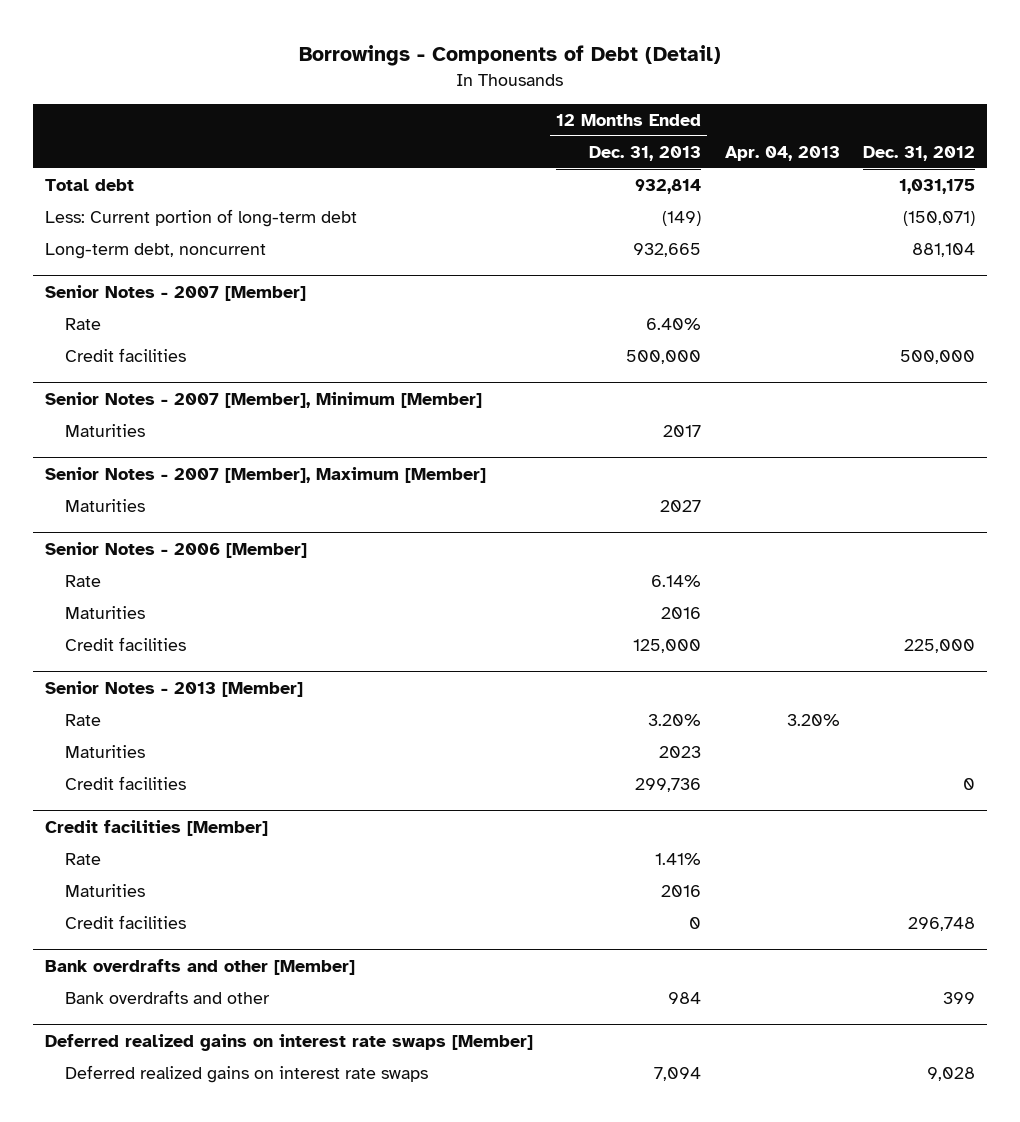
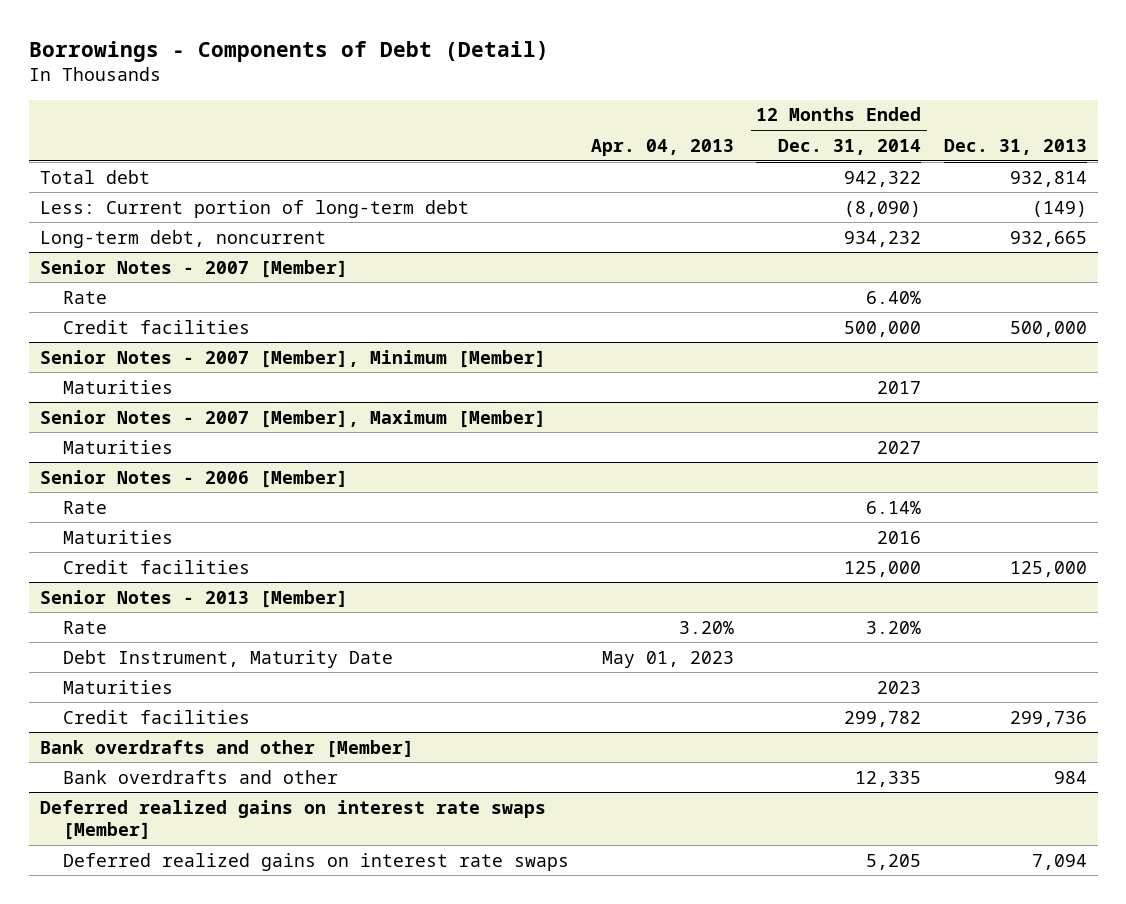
- | 12 Months Ended Dec. 31, 2013 | Apr. 04, 2013 | Dec. 31, 2012
+ | Apr. 04, 2013 | 12 Months Ended Dec. 31, 2014 | Dec. 31, 2013
@ Senior Notes - 2013 [Member]
+ Debt Instrument, Maturity Date | May 01, 2023 | |
- Credit facilities [Member]
- Rate | 1.41% | |
- Maturities | 2016 | |
- Credit facilities | 0 | | 296,748

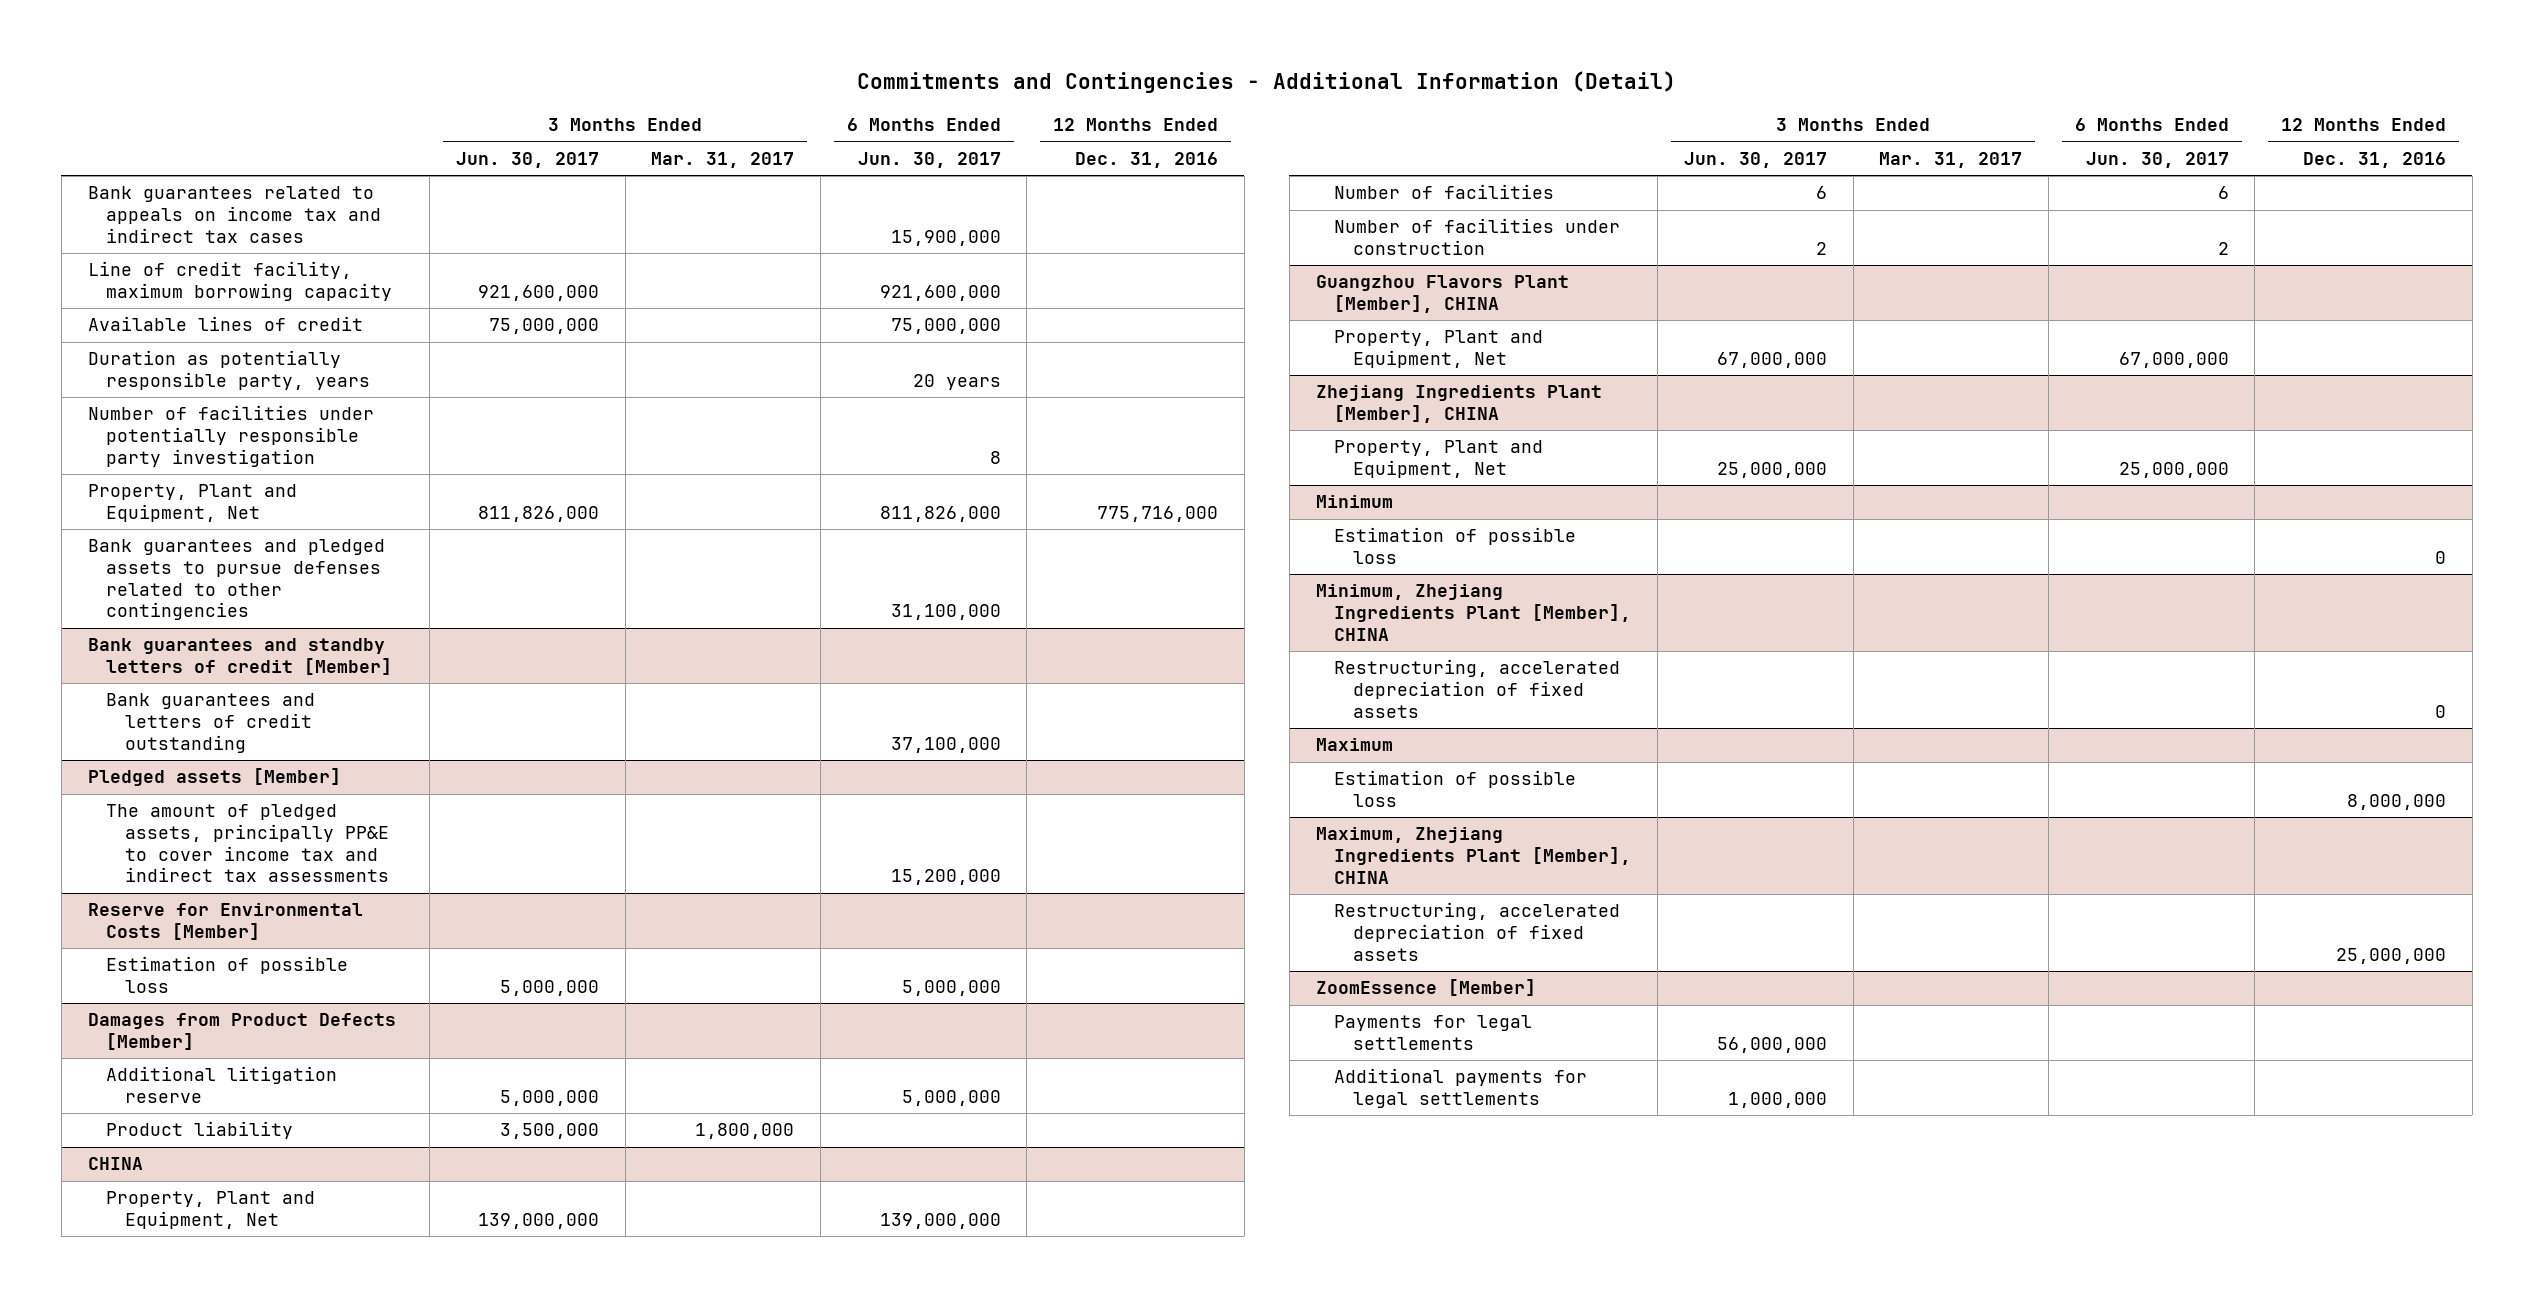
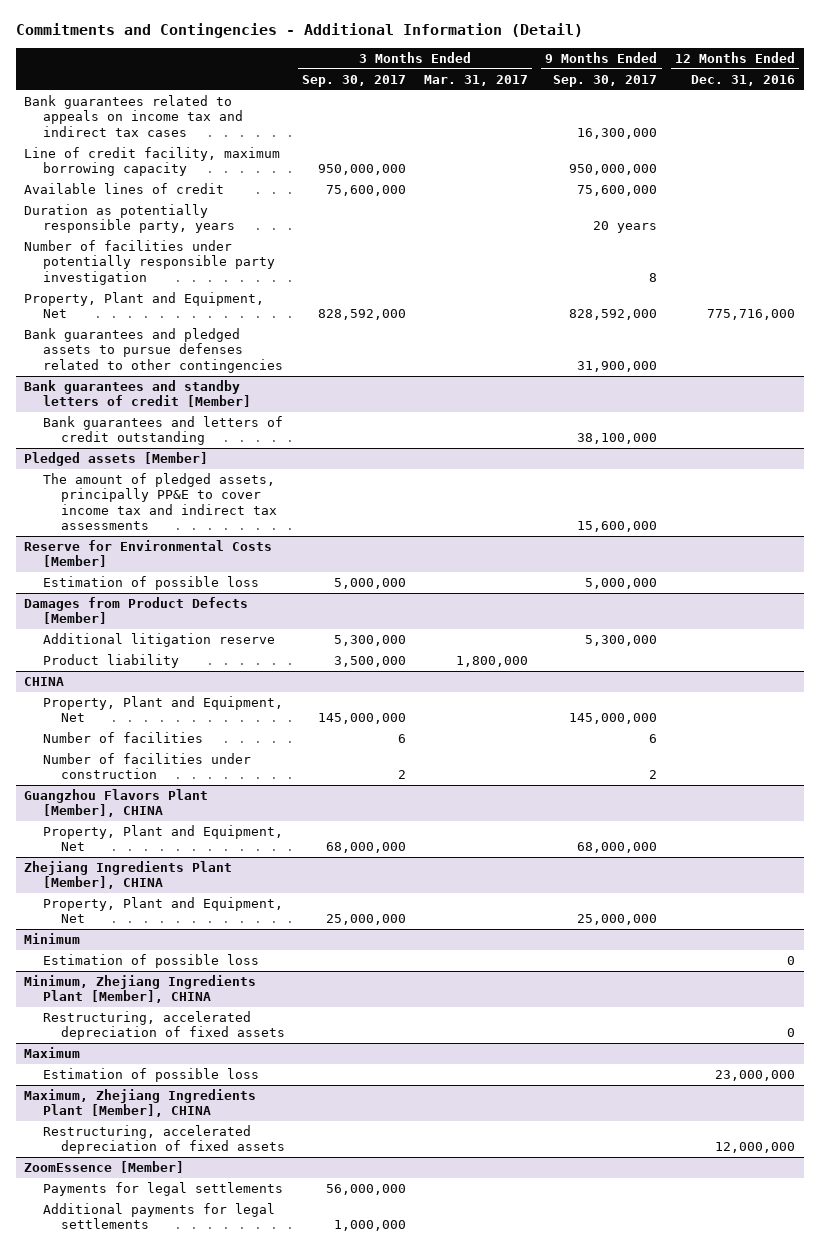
- | 3 Months Ended Jun. 30, 2017 | 3 Months Ended Mar. 31, 2017 | 6 Months Ended Jun. 30, 2017 | 12 Months Ended Dec. 31, 2016
+ | 3 Months Ended Sep. 30, 2017 | 3 Months Ended Mar. 31, 2017 | 9 Months Ended Sep. 30, 2017 | 12 Months Ended Dec. 31, 2016
@ Maximum
- Estimation of possible loss | | | | 8,000,000
+ Estimation of possible loss | | | | 23,000,000
@ Maximum, Zhejiang Ingredients Plant [Member], CHINA
- Restructuring, accelerated depreciation of fixed assets | | | | 25,000,000
+ Restructuring, accelerated depreciation of fixed assets | | | | 12,000,000

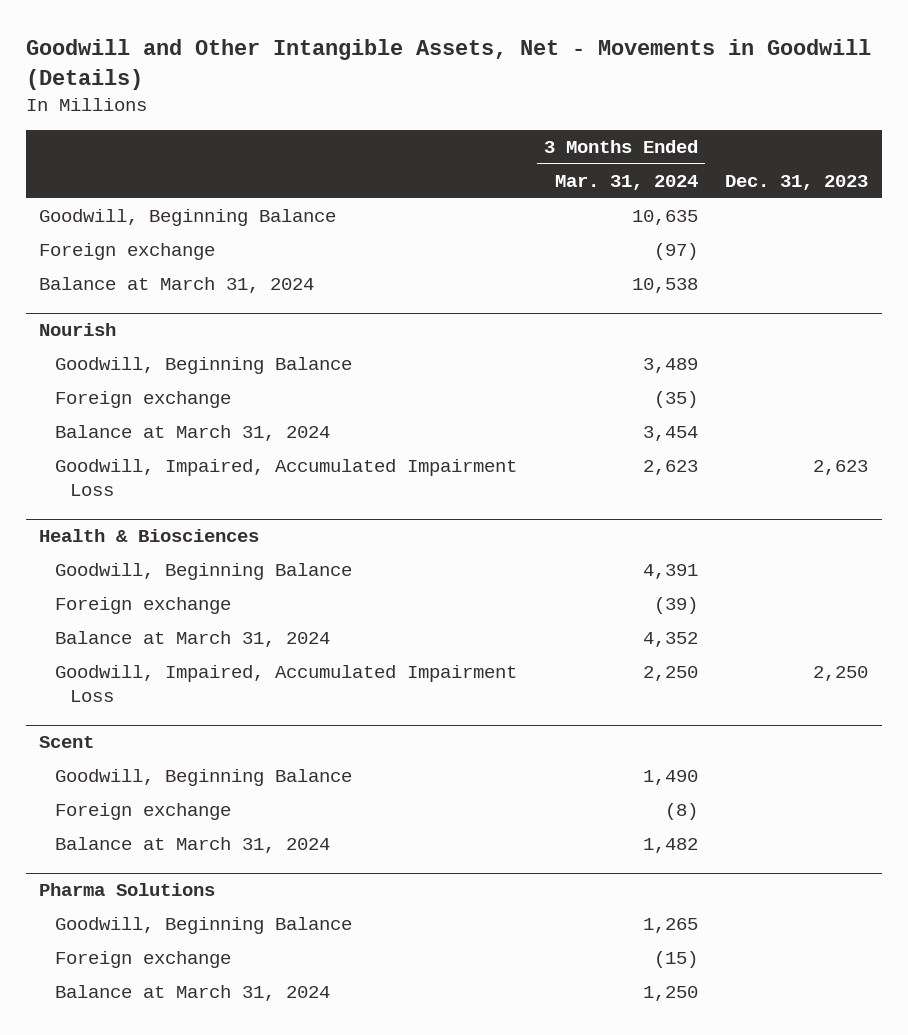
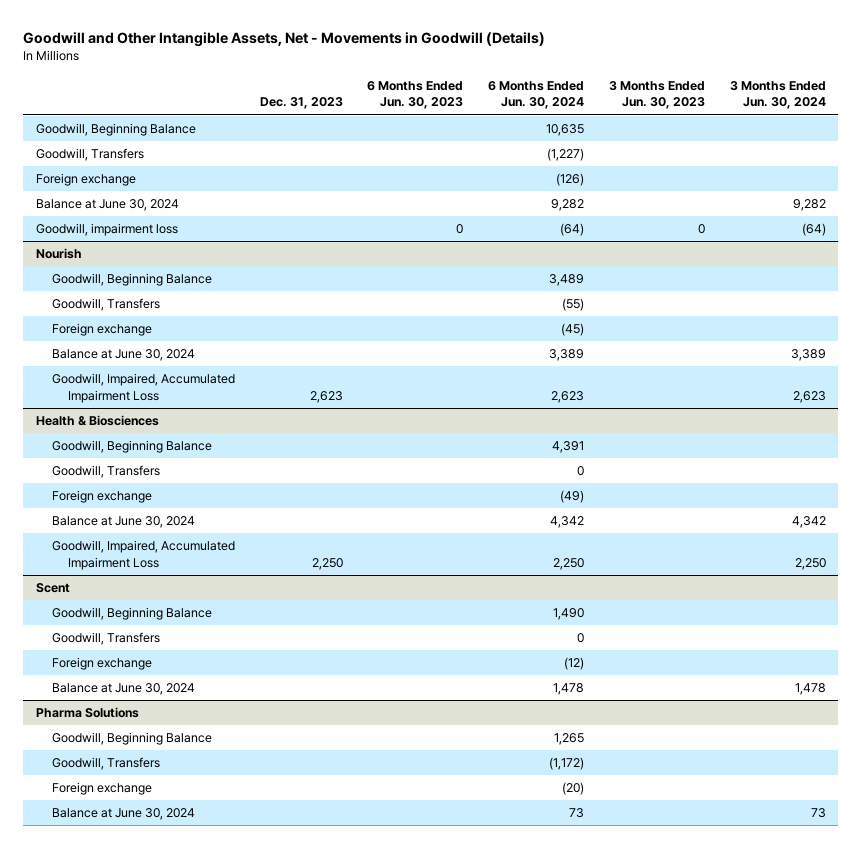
- | 3 Months Ended Mar. 31, 2024 | Dec. 31, 2023
+ | Dec. 31, 2023 | 6 Months Ended Jun. 30, 2023 | 6 Months Ended Jun. 30, 2024 | 3 Months Ended Jun. 30, 2023 | 3 Months Ended Jun. 30, 2024
+ Goodwill, Transfers | | | (1,227) | |
- Balance at March 31, 2024 | 10,538 |
+ Balance at June 30, 2024 | | | 9,282 | | 9,282
+ Goodwill, impairment loss | | 0 | (64) | 0 | (64)
@ Nourish
+ Goodwill, Transfers | | | (55) | |
- Balance at March 31, 2024 | 3,454 |
+ Balance at June 30, 2024 | | | 3,389 | | 3,389
@ Health & Biosciences
+ Goodwill, Transfers | | | 0 | |
- Balance at March 31, 2024 | 4,352 |
+ Balance at June 30, 2024 | | | 4,342 | | 4,342
@ Scent
+ Goodwill, Transfers | | | 0 | |
- Balance at March 31, 2024 | 1,482 |
+ Balance at June 30, 2024 | | | 1,478 | | 1,478
@ Pharma Solutions
+ Goodwill, Transfers | | | (1,172) | |
- Balance at March 31, 2024 | 1,250 |
+ Balance at June 30, 2024 | | | 73 | | 73

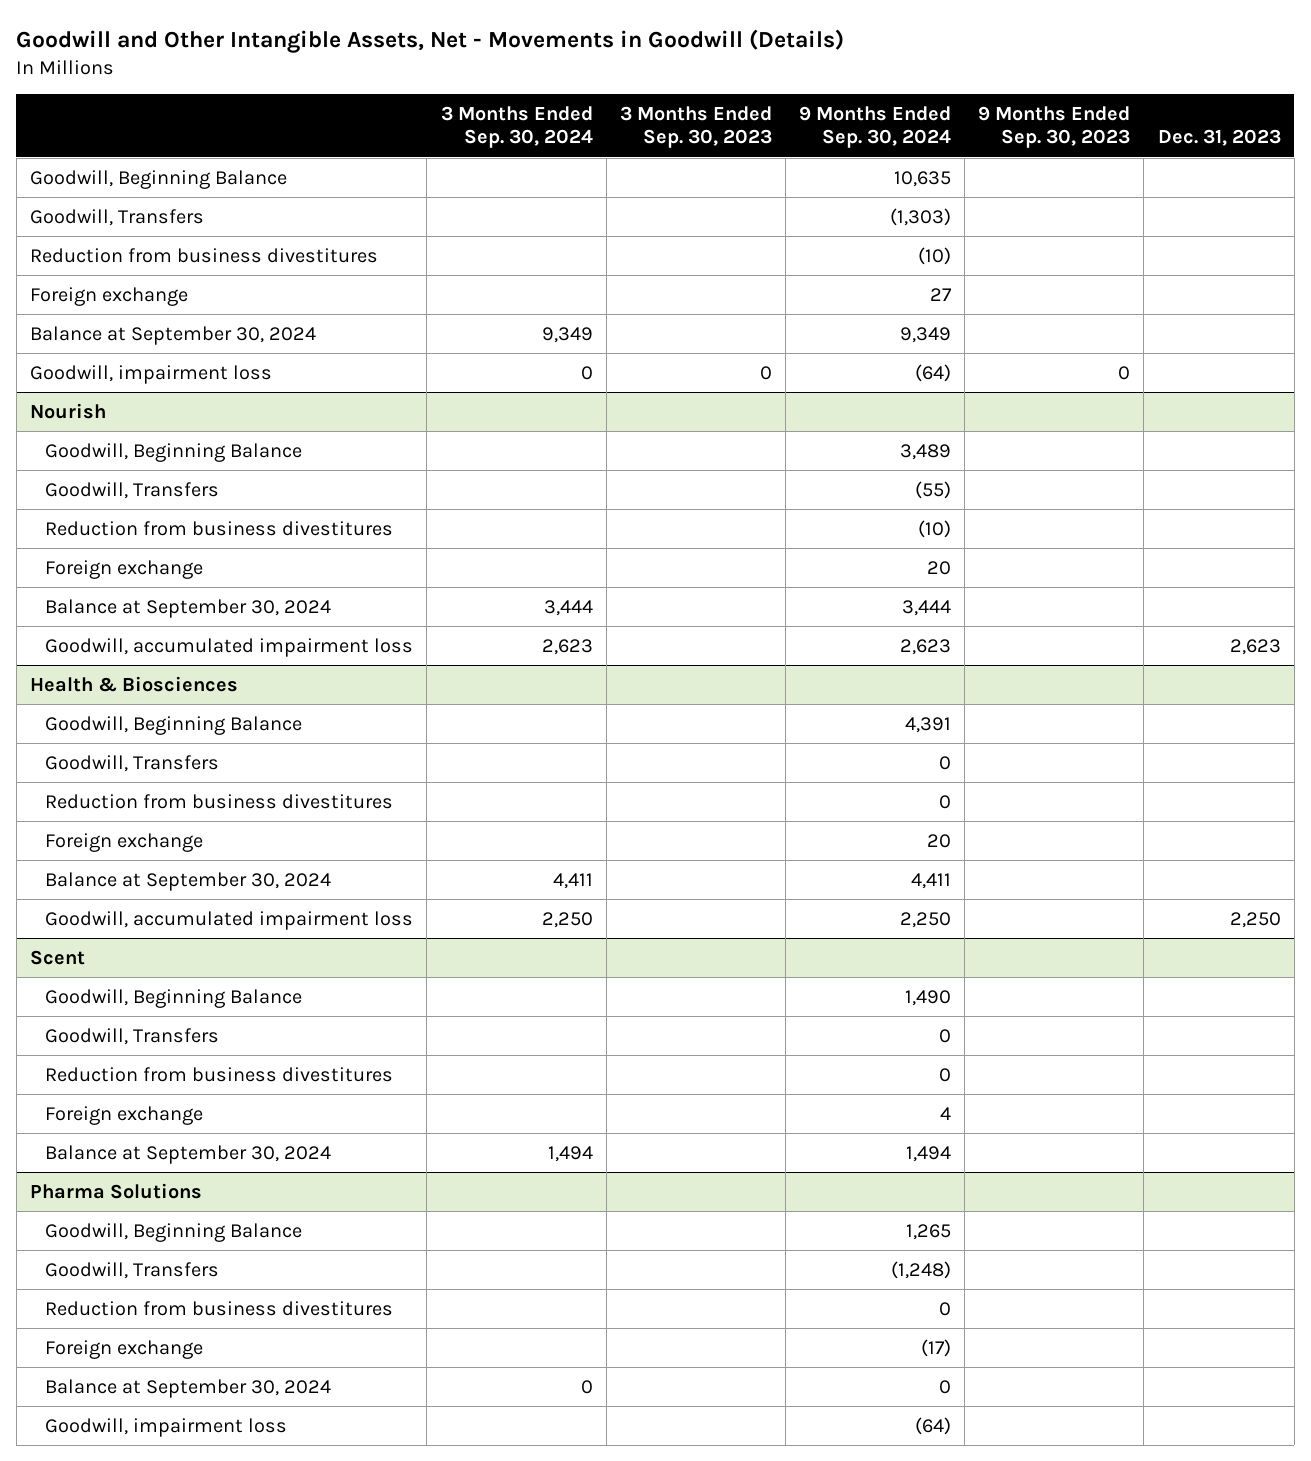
- | Dec. 31, 2023 | 6 Months Ended Jun. 30, 2023 | 6 Months Ended Jun. 30, 2024 | 3 Months Ended Jun. 30, 2023 | 3 Months Ended Jun. 30, 2024
+ | 3 Months Ended Sep. 30, 2024 | 3 Months Ended Sep. 30, 2023 | 9 Months Ended Sep. 30, 2024 | 9 Months Ended Sep. 30, 2023 | Dec. 31, 2023
+ Reduction from business divestitures | | | (10) | |
- Balance at June 30, 2024 | | | 9,282 | | 9,282
+ Balance at September 30, 2024 | 9,349 | | 9,349 | |
@ Nourish
+ Reduction from business divestitures | | | (10) | |
- Balance at June 30, 2024 | | | 3,389 | | 3,389
- Goodwill, Impaired, Accumulated Impairment Loss | 2,623 | | 2,623 | | 2,623
+ Balance at September 30, 2024 | 3,444 | | 3,444 | |
+ Goodwill, accumulated impairment loss | 2,623 | | 2,623 | | 2,623
@ Health & Biosciences
+ Reduction from business divestitures | | | 0 | |
- Balance at June 30, 2024 | | | 4,342 | | 4,342
- Goodwill, Impaired, Accumulated Impairment Loss | 2,250 | | 2,250 | | 2,250
+ Balance at September 30, 2024 | 4,411 | | 4,411 | |
+ Goodwill, accumulated impairment loss | 2,250 | | 2,250 | | 2,250
@ Scent
+ Reduction from business divestitures | | | 0 | |
- Balance at June 30, 2024 | | | 1,478 | | 1,478
+ Balance at September 30, 2024 | 1,494 | | 1,494 | |
@ Pharma Solutions
+ Reduction from business divestitures | | | 0 | |
- Balance at June 30, 2024 | | | 73 | | 73
+ Balance at September 30, 2024 | 0 | | 0 | |
+ Goodwill, impairment loss | | | (64) | |

